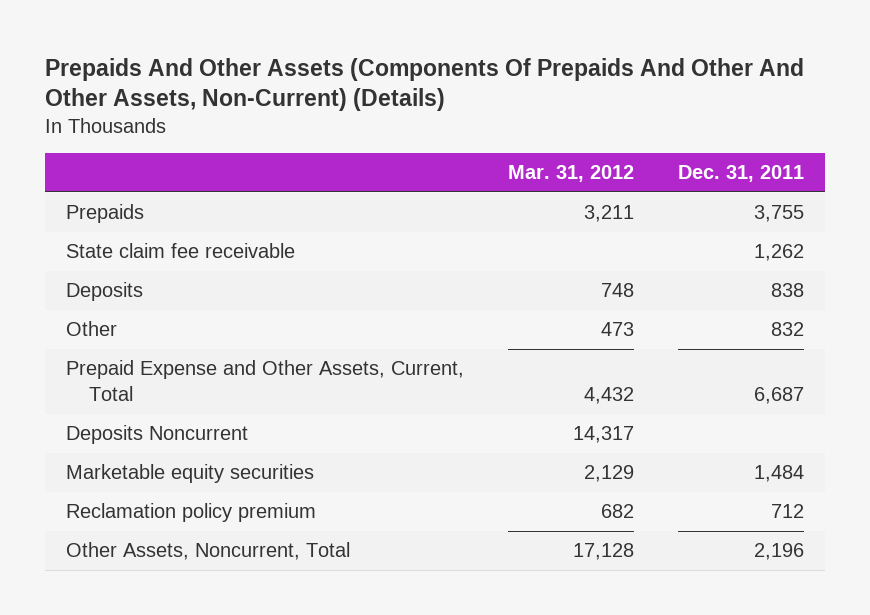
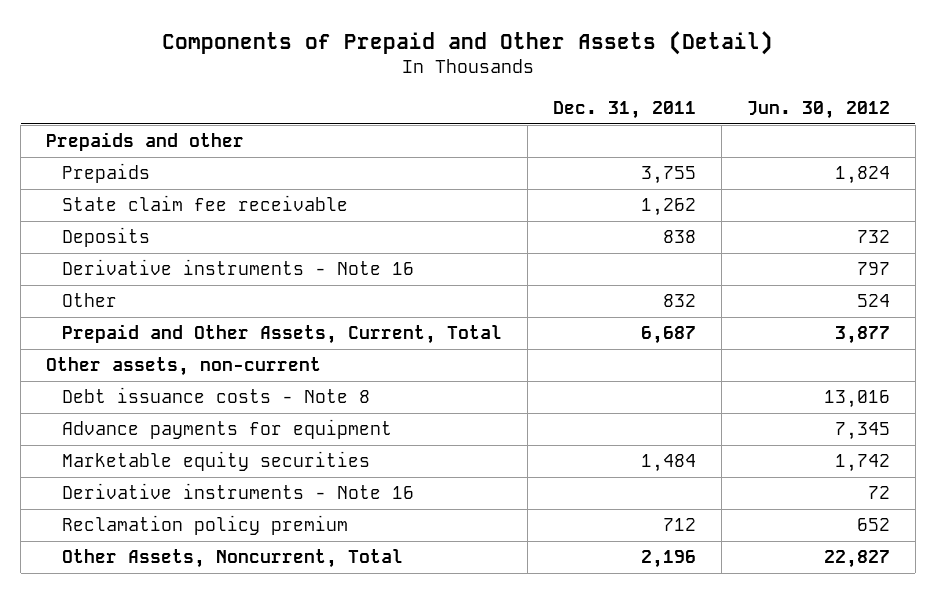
- Prepaids And Other Assets (Components Of Prepaids And Other And Other Assets, Non-Current) (Details)
+ Components of Prepaid and Other Assets (Detail)
- | Mar. 31, 2012 | Dec. 31, 2011
+ | Dec. 31, 2011 | Jun. 30, 2012
+ Prepaids and other
+ Derivative instruments - Note 16 | | 797
- Prepaid Expense and Other Assets, Current, Total | 4,432 | 6,687
- Deposits Noncurrent | 14,317 |
+ Prepaid and Other Assets, Current, Total | 6,687 | 3,877
+ Other assets, non-current
+ Debt issuance costs - Note 8 | | 13,016
+ Advance payments for equipment | | 7,345
+ Derivative instruments - Note 16 | | 72

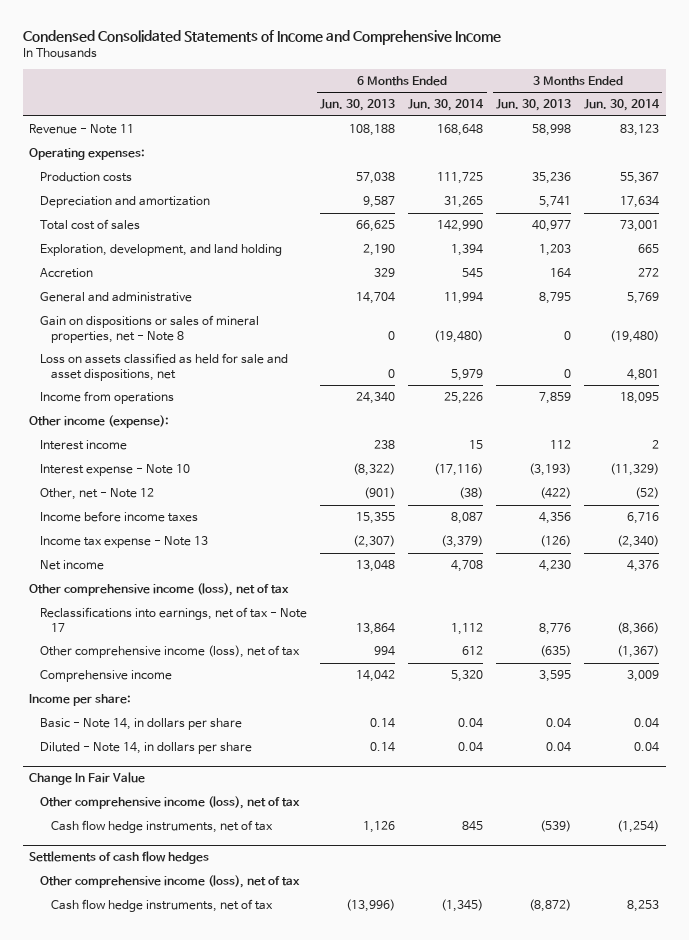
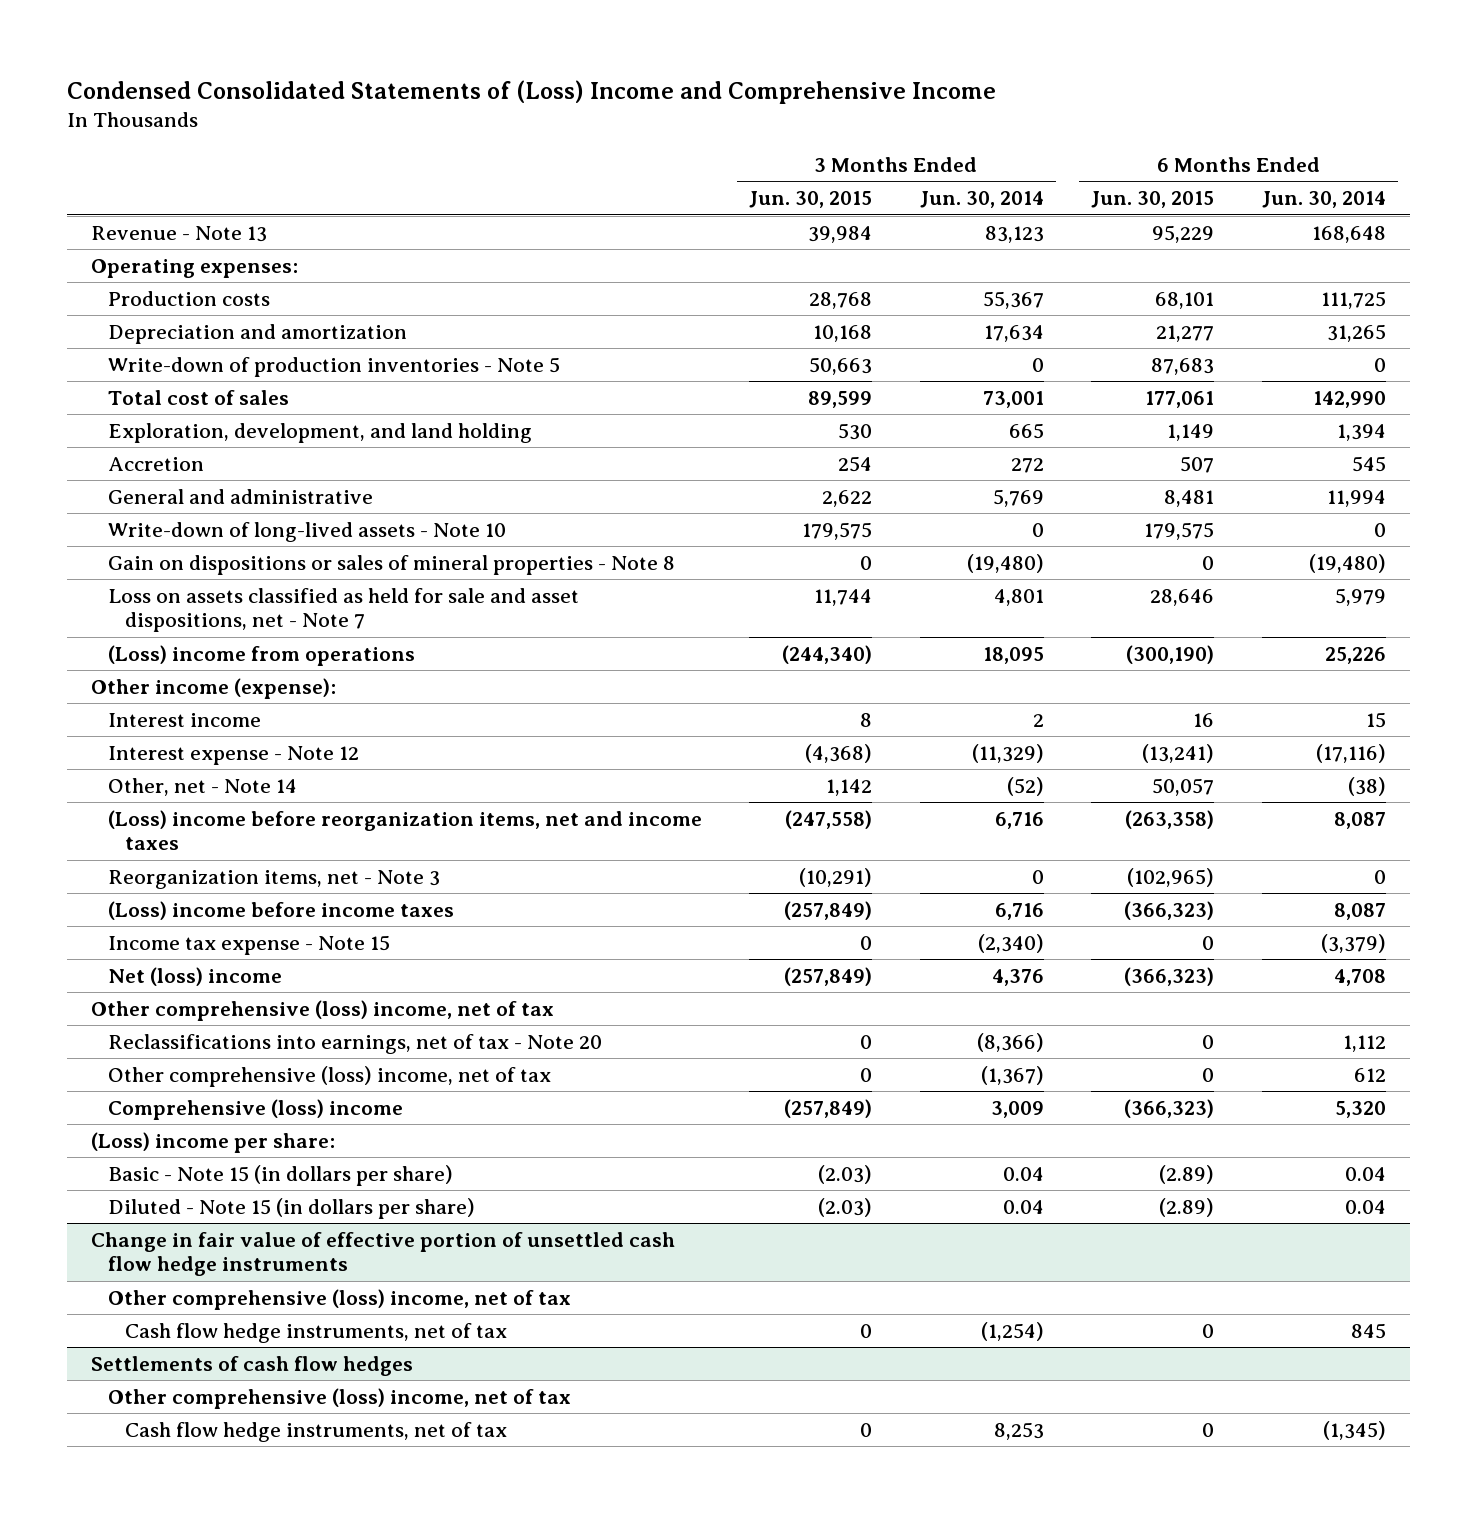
- Condensed Consolidated Statements of Income and Comprehensive Income
+ Condensed Consolidated Statements of (Loss) Income and Comprehensive Income
- | 6 Months Ended Jun. 30, 2013 | 6 Months Ended Jun. 30, 2014 | 3 Months Ended Jun. 30, 2013 | 3 Months Ended Jun. 30, 2014
+ | 3 Months Ended Jun. 30, 2015 | 3 Months Ended Jun. 30, 2014 | 6 Months Ended Jun. 30, 2015 | 6 Months Ended Jun. 30, 2014
- Revenue - Note 11 | 108,188 | 168,648 | 58,998 | 83,123
+ Revenue - Note 13 | 39,984 | 83,123 | 95,229 | 168,648
+ Write-down of production inventories - Note 5 | 50,663 | 0 | 87,683 | 0
- Gain on dispositions or sales of mineral properties, net - Note 8 | 0 | (19,480) | 0 | (19,480)
- Loss on assets classified as held for sale and asset dispositions, net | 0 | 5,979 | 0 | 4,801
- Income from operations | 24,340 | 25,226 | 7,859 | 18,095
+ Write-down of long-lived assets - Note 10 | 179,575 | 0 | 179,575 | 0
+ Gain on dispositions or sales of mineral properties - Note 8 | 0 | (19,480) | 0 | (19,480)
+ Loss on assets classified as held for sale and asset dispositions, net - Note 7 | 11,744 | 4,801 | 28,646 | 5,979
+ (Loss) income from operations | (244,340) | 18,095 | (300,190) | 25,226
- Interest expense - Note 10 | (8,322) | (17,116) | (3,193) | (11,329)
- Other, net - Note 12 | (901) | (38) | (422) | (52)
- Income before income taxes | 15,355 | 8,087 | 4,356 | 6,716
- Income tax expense - Note 13 | (2,307) | (3,379) | (126) | (2,340)
- Net income | 13,048 | 4,708 | 4,230 | 4,376
- Other comprehensive income (loss), net of tax
- Reclassifications into earnings, net of tax - Note 17 | 13,864 | 1,112 | 8,776 | (8,366)
- Other comprehensive income (loss), net of tax | 994 | 612 | (635) | (1,367)
- Comprehensive income | 14,042 | 5,320 | 3,595 | 3,009
- Income per share:
- Basic - Note 14, in dollars per share | 0.14 | 0.04 | 0.04 | 0.04
- Diluted - Note 14, in dollars per share | 0.14 | 0.04 | 0.04 | 0.04
- Change In Fair Value
- Other comprehensive income (loss), net of tax
+ Interest expense - Note 12 | (4,368) | (11,329) | (13,241) | (17,116)
+ Other, net - Note 14 | 1,142 | (52) | 50,057 | (38)
+ (Loss) income before reorganization items, net and income taxes | (247,558) | 6,716 | (263,358) | 8,087
+ Reorganization items, net - Note 3 | (10,291) | 0 | (102,965) | 0
+ (Loss) income before income taxes | (257,849) | 6,716 | (366,323) | 8,087
+ Income tax expense - Note 15 | 0 | (2,340) | 0 | (3,379)
+ Net (loss) income | (257,849) | 4,376 | (366,323) | 4,708
+ Other comprehensive (loss) income, net of tax
+ Reclassifications into earnings, net of tax - Note 20 | 0 | (8,366) | 0 | 1,112
+ Other comprehensive (loss) income, net of tax | 0 | (1,367) | 0 | 612
+ Comprehensive (loss) income | (257,849) | 3,009 | (366,323) | 5,320
+ (Loss) income per share:
+ Basic - Note 15 (in dollars per share) | (2.03) | 0.04 | (2.89) | 0.04
+ Diluted - Note 15 (in dollars per share) | (2.03) | 0.04 | (2.89) | 0.04
+ Change in fair value of effective portion of unsettled cash flow hedge instruments
+ Other comprehensive (loss) income, net of tax
@ Settlements of cash flow hedges
- Other comprehensive income (loss), net of tax
+ Other comprehensive (loss) income, net of tax

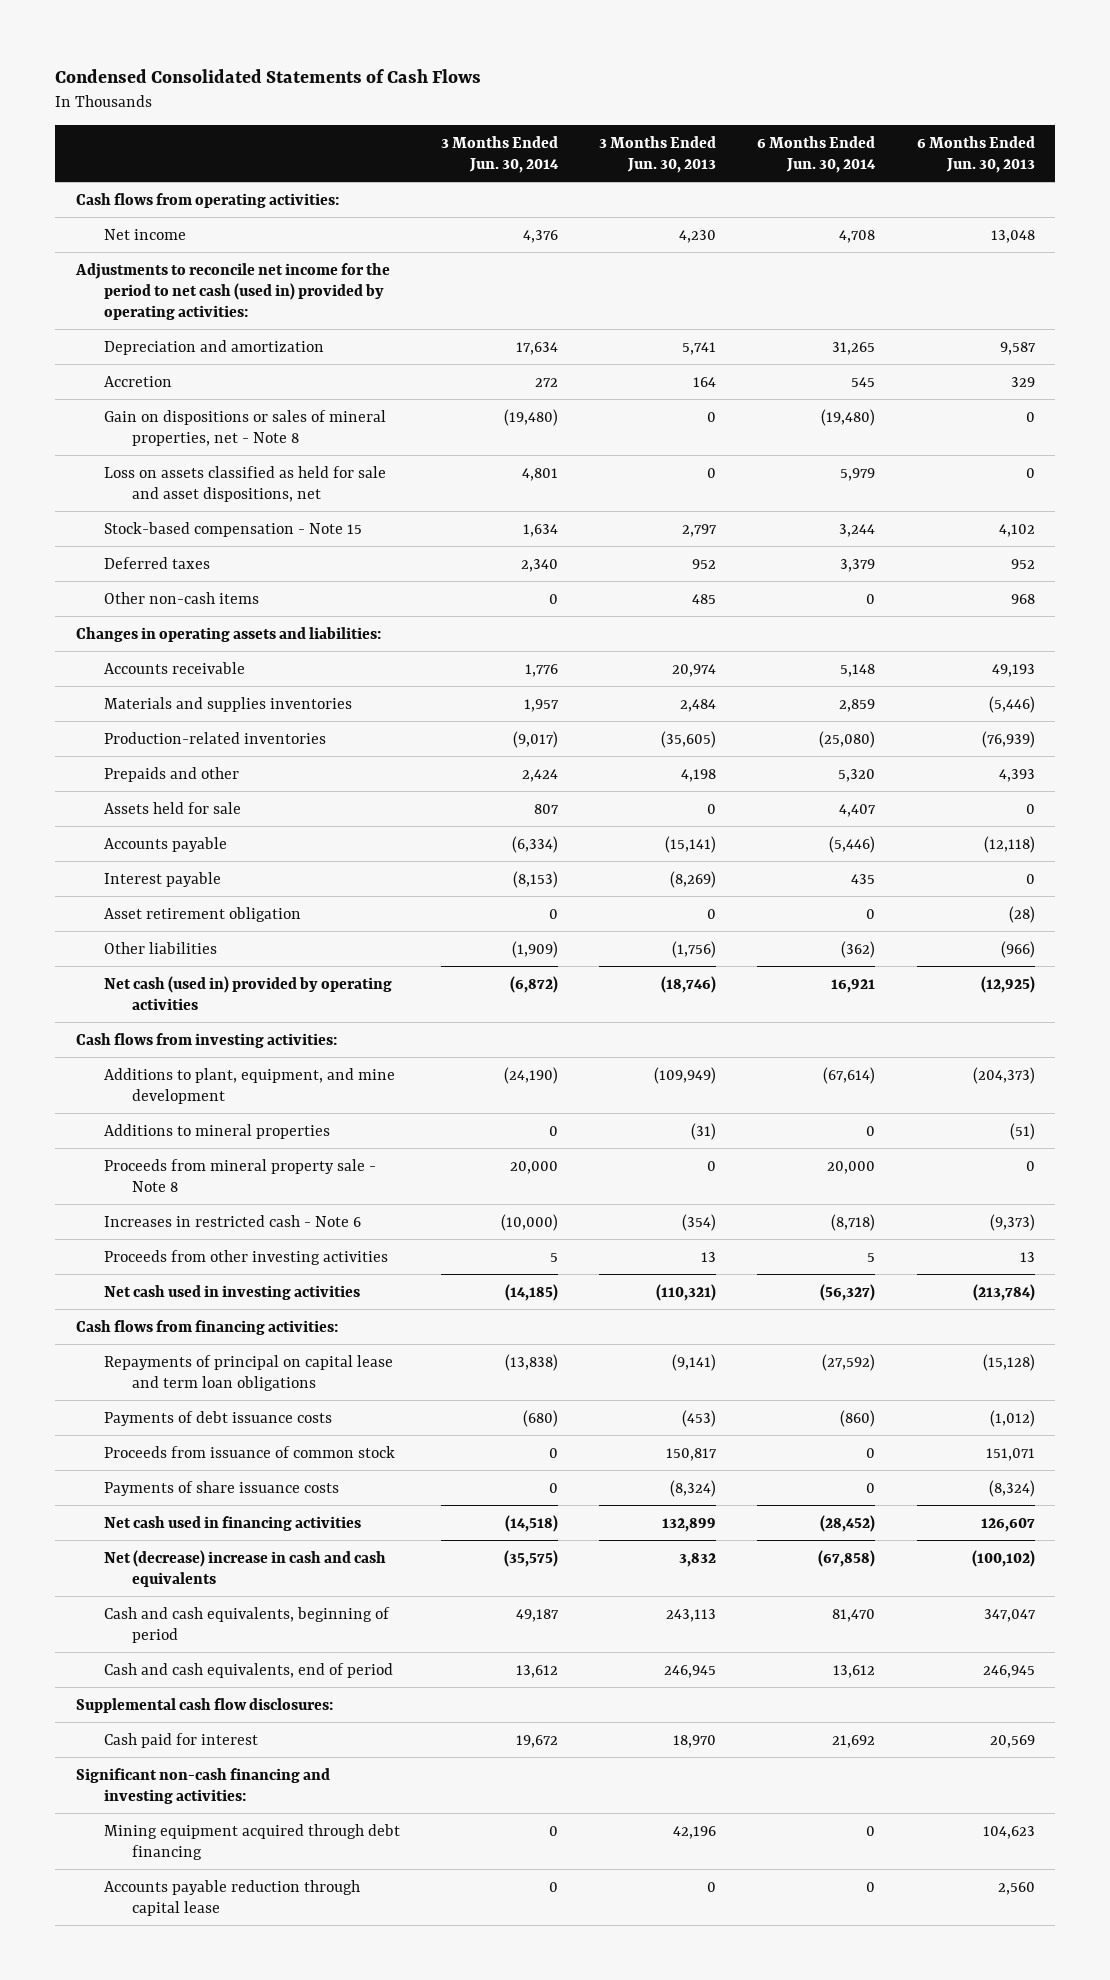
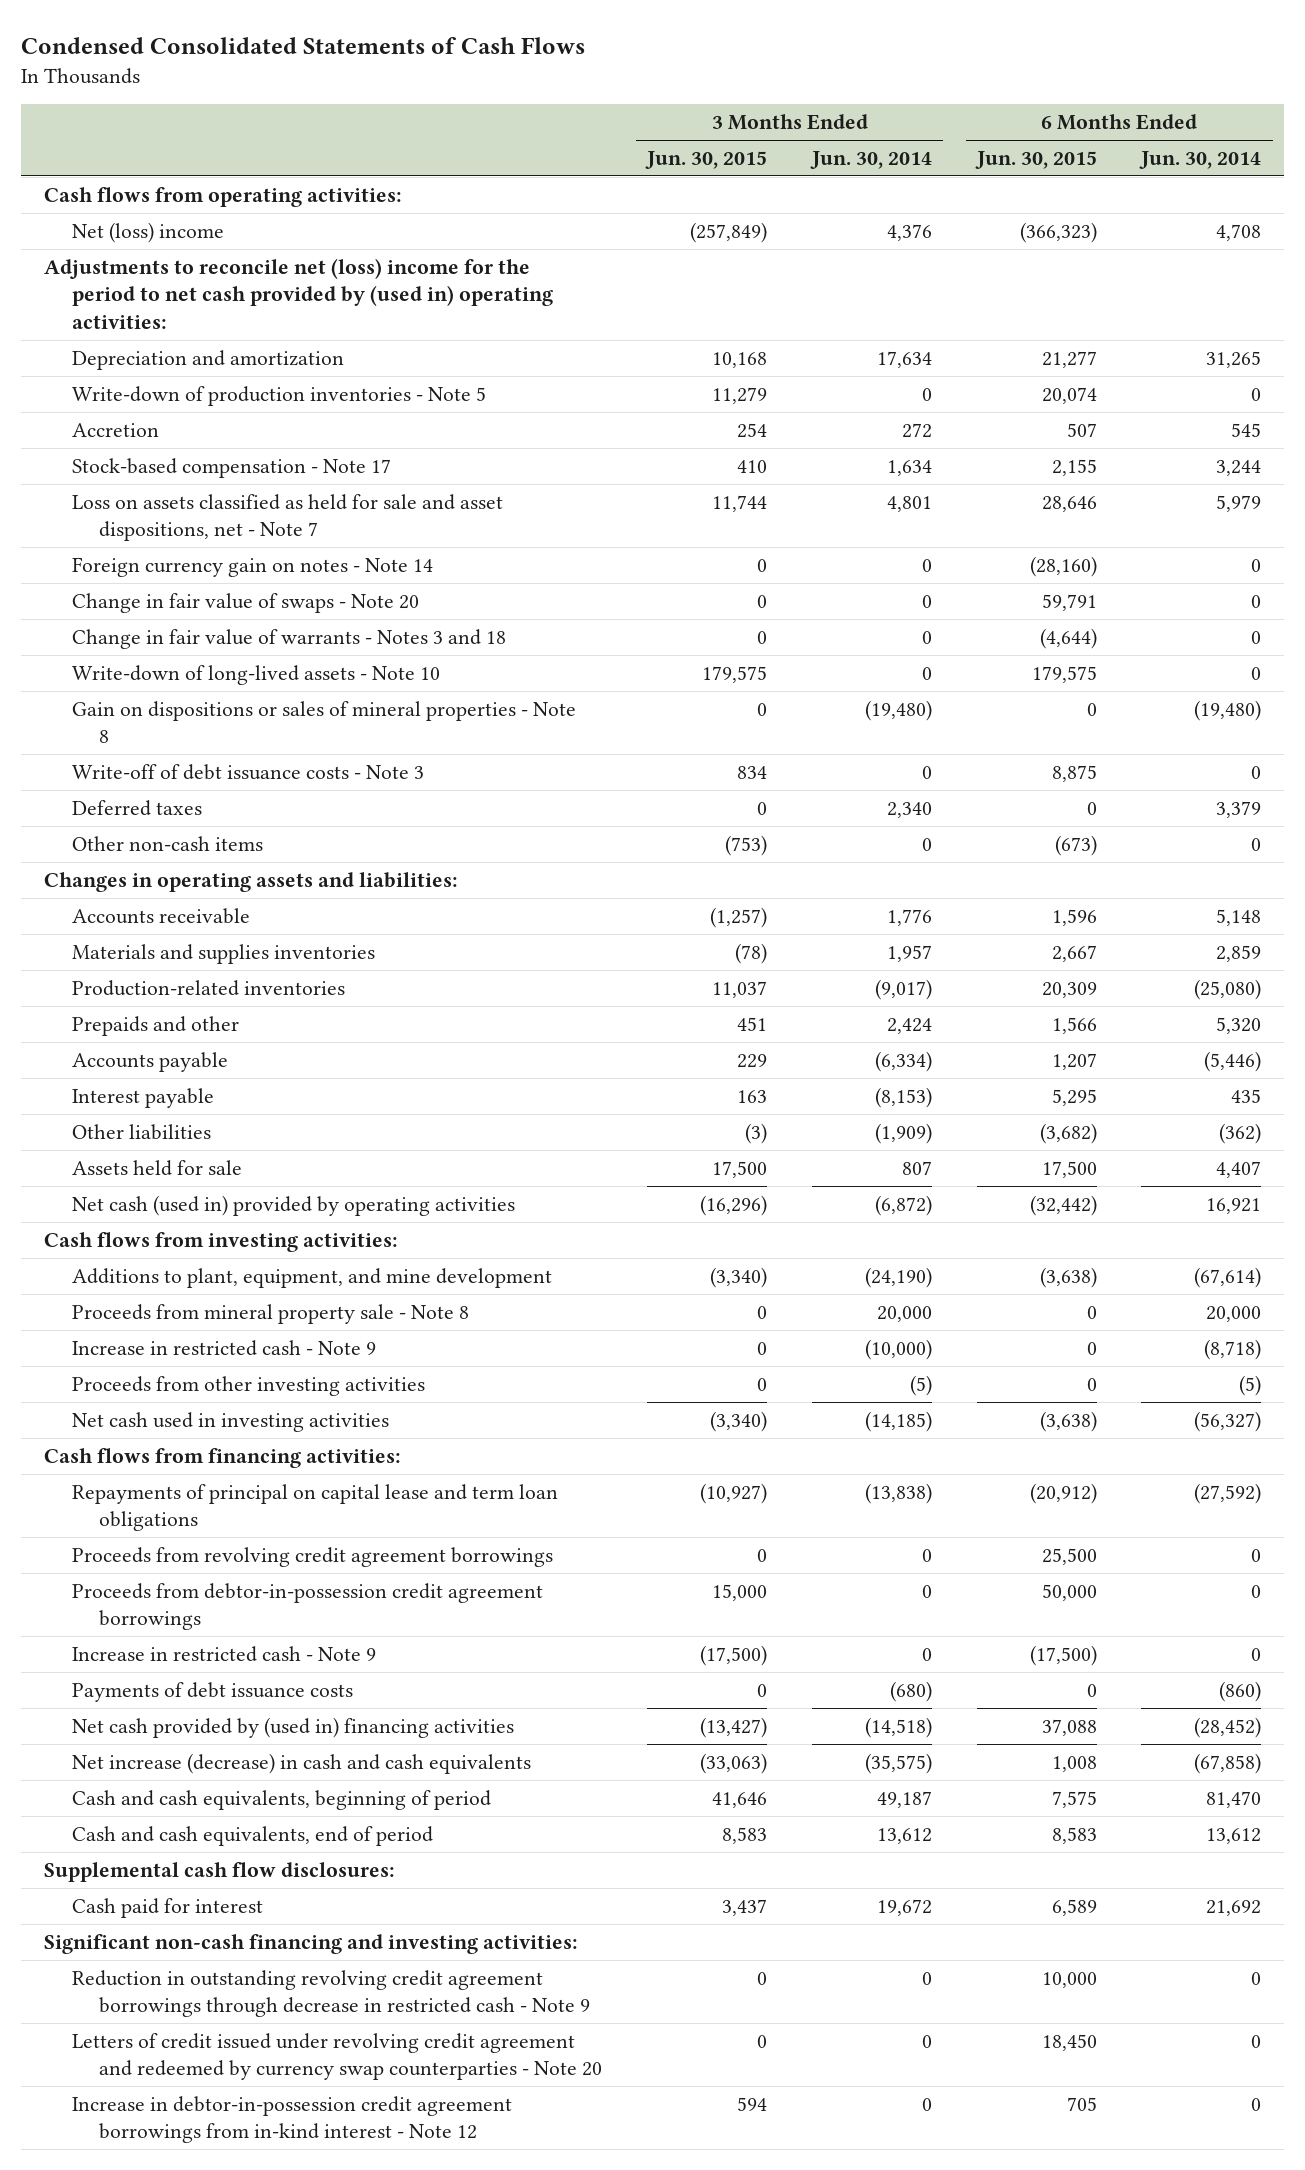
- | 3 Months Ended Jun. 30, 2014 | 3 Months Ended Jun. 30, 2013 | 6 Months Ended Jun. 30, 2014 | 6 Months Ended Jun. 30, 2013
+ | 3 Months Ended Jun. 30, 2015 | 3 Months Ended Jun. 30, 2014 | 6 Months Ended Jun. 30, 2015 | 6 Months Ended Jun. 30, 2014
- Net income | 4,376 | 4,230 | 4,708 | 13,048
- Adjustments to reconcile net income for the period to net cash (used in) provided by operating activities:
+ Net (loss) income | (257,849) | 4,376 | (366,323) | 4,708
+ Adjustments to reconcile net (loss) income for the period to net cash provided by (used in) operating activities:
+ Write-down of production inventories - Note 5 | 11,279 | 0 | 20,074 | 0
- Gain on dispositions or sales of mineral properties, net - Note 8 | (19,480) | 0 | (19,480) | 0
- Loss on assets classified as held for sale and asset dispositions, net | 4,801 | 0 | 5,979 | 0
- Stock-based compensation - Note 15 | 1,634 | 2,797 | 3,244 | 4,102
+ Stock-based compensation - Note 17 | 410 | 1,634 | 2,155 | 3,244
+ Loss on assets classified as held for sale and asset dispositions, net - Note 7 | 11,744 | 4,801 | 28,646 | 5,979
+ Foreign currency gain on notes - Note 14 | 0 | 0 | (28,160) | 0
+ Change in fair value of swaps - Note 20 | 0 | 0 | 59,791 | 0
+ Change in fair value of warrants - Notes 3 and 18 | 0 | 0 | (4,644) | 0
+ Write-down of long-lived assets - Note 10 | 179,575 | 0 | 179,575 | 0
+ Gain on dispositions or sales of mineral properties - Note 8 | 0 | (19,480) | 0 | (19,480)
+ Write-off of debt issuance costs - Note 3 | 834 | 0 | 8,875 | 0
- Asset retirement obligation | 0 | 0 | 0 | (28)
moved down: Assets held for sale | 17,500 | 807 | 17,500 | 4,407
- Additions to mineral properties | 0 | (31) | 0 | (51)
- Increases in restricted cash - Note 6 | (10,000) | (354) | (8,718) | (9,373)
- Proceeds from other investing activities | 5 | 13 | 5 | 13
+ Increase in restricted cash - Note 9 | 0 | (10,000) | 0 | (8,718)
+ Proceeds from other investing activities | 0 | (5) | 0 | (5)
+ Proceeds from revolving credit agreement borrowings | 0 | 0 | 25,500 | 0
+ Proceeds from debtor-in-possession credit agreement borrowings | 15,000 | 0 | 50,000 | 0
+ Increase in restricted cash - Note 9 | (17,500) | 0 | (17,500) | 0
- Proceeds from issuance of common stock | 0 | 150,817 | 0 | 151,071
- Payments of share issuance costs | 0 | (8,324) | 0 | (8,324)
- Net cash used in financing activities | (14,518) | 132,899 | (28,452) | 126,607
- Net (decrease) increase in cash and cash equivalents | (35,575) | 3,832 | (67,858) | (100,102)
+ Net cash provided by (used in) financing activities | (13,427) | (14,518) | 37,088 | (28,452)
+ Net increase (decrease) in cash and cash equivalents | (33,063) | (35,575) | 1,008 | (67,858)
- Mining equipment acquired through debt financing | 0 | 42,196 | 0 | 104,623
- Accounts payable reduction through capital lease | 0 | 0 | 0 | 2,560
+ Reduction in outstanding revolving credit agreement borrowings through decrease in restricted cash - Note 9 | 0 | 0 | 10,000 | 0
+ Letters of credit issued under revolving credit agreement and redeemed by currency swap counterparties - Note 20 | 0 | 0 | 18,450 | 0
+ Increase in debtor-in-possession credit agreement borrowings from in-kind interest - Note 12 | 594 | 0 | 705 | 0

